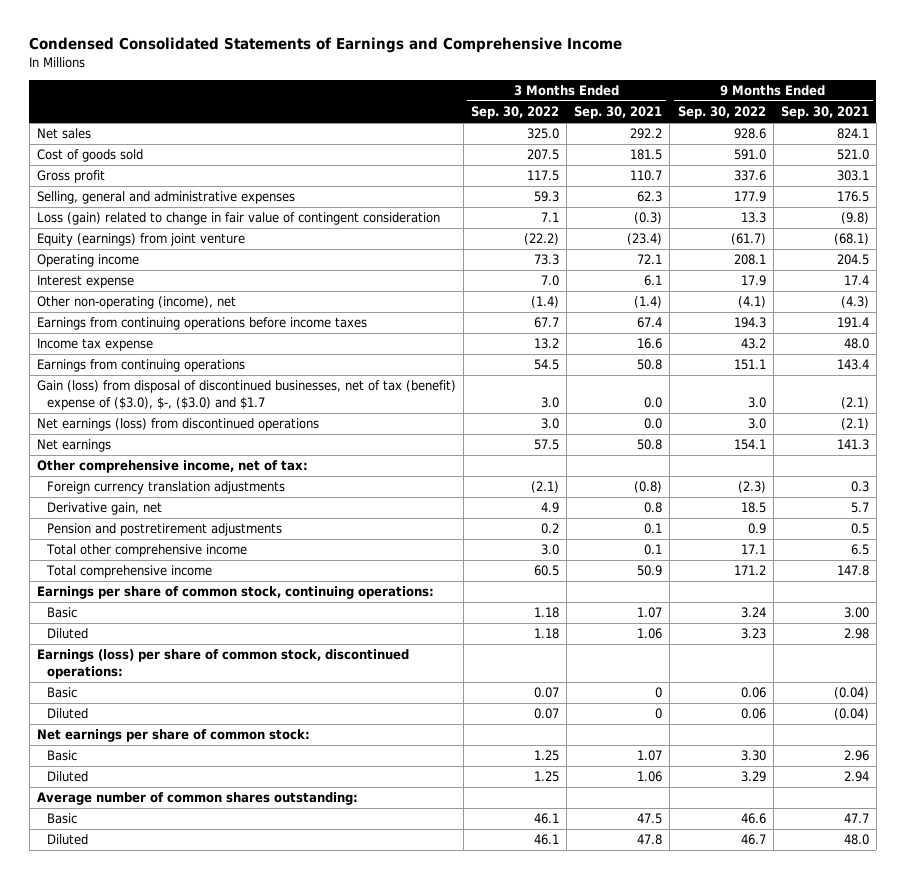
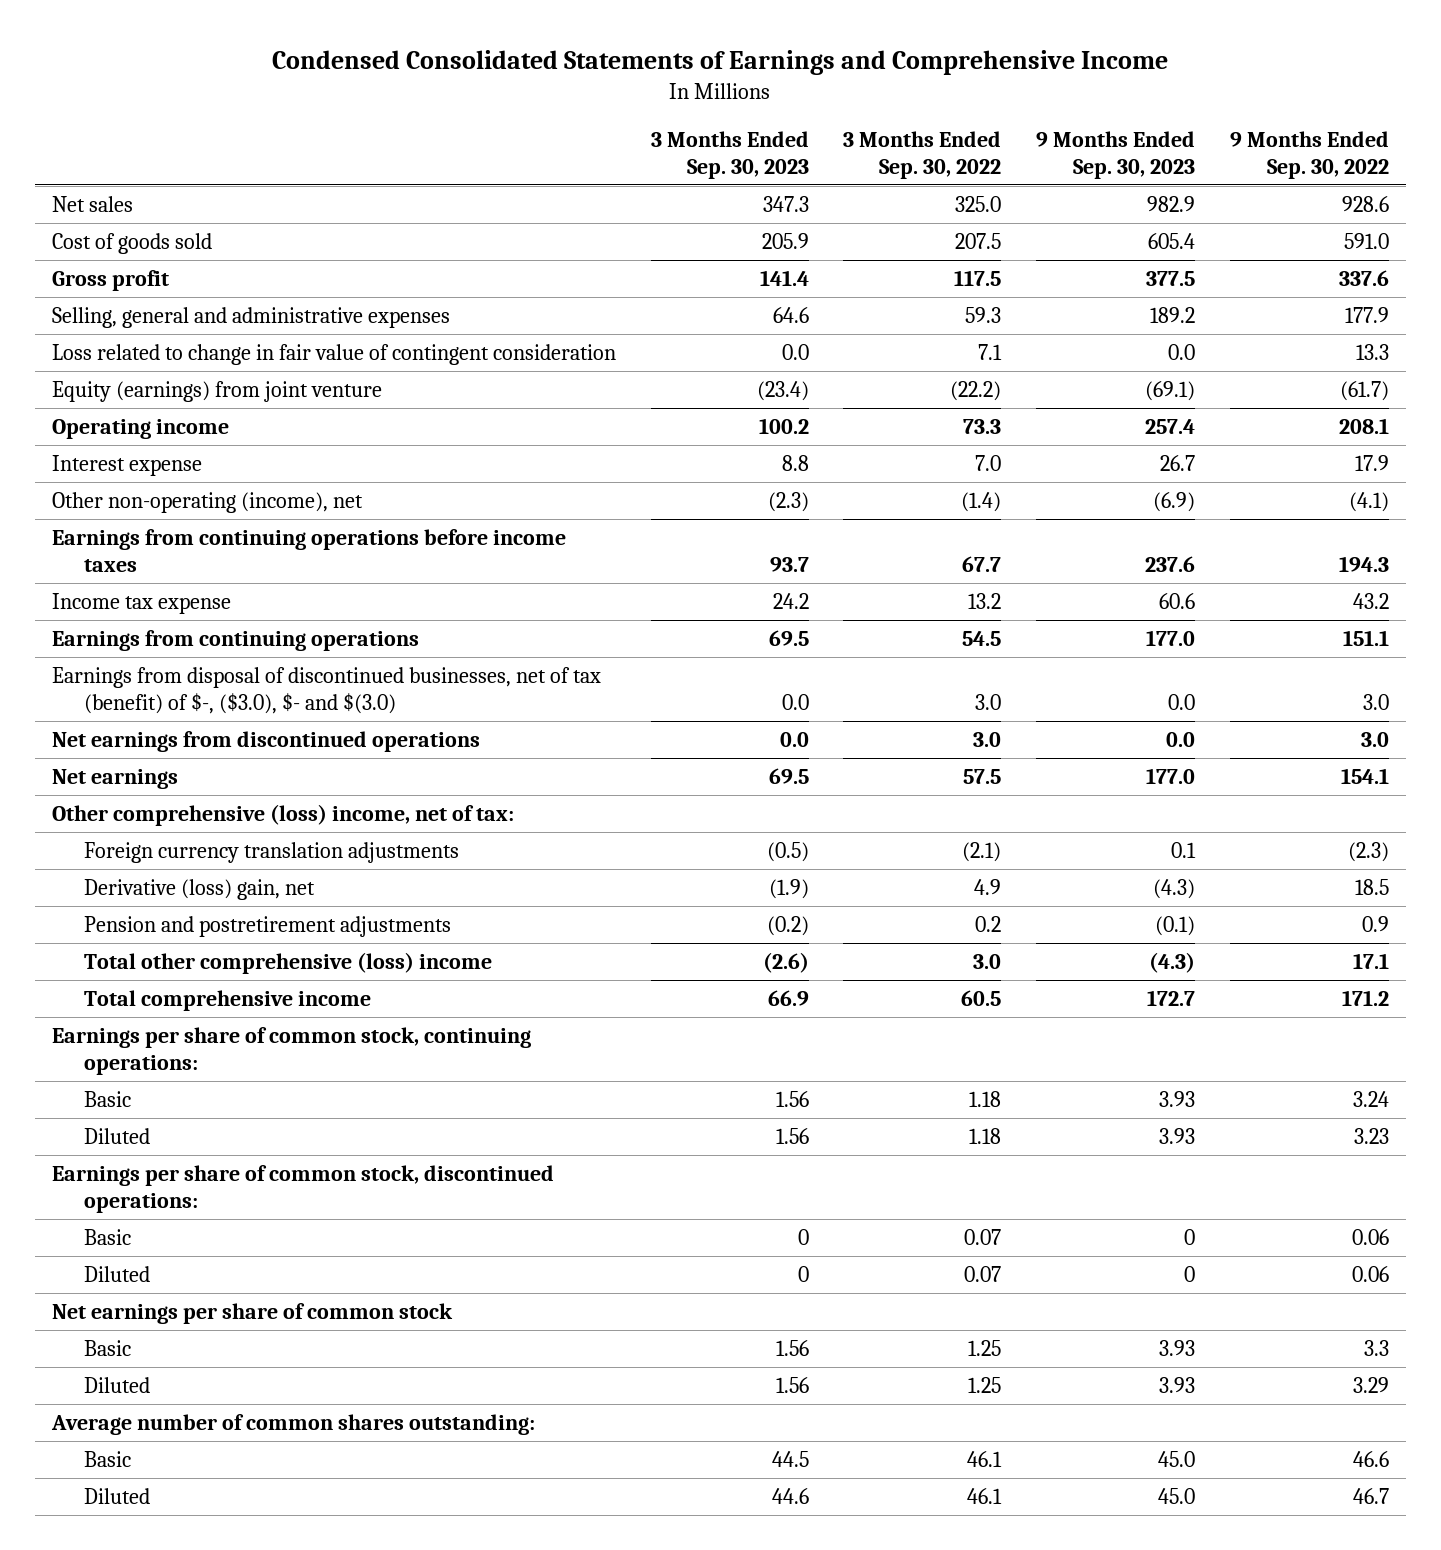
- | 3 Months Ended Sep. 30, 2022 | 3 Months Ended Sep. 30, 2021 | 9 Months Ended Sep. 30, 2022 | 9 Months Ended Sep. 30, 2021
+ | 3 Months Ended Sep. 30, 2023 | 3 Months Ended Sep. 30, 2022 | 9 Months Ended Sep. 30, 2023 | 9 Months Ended Sep. 30, 2022
- Loss (gain) related to change in fair value of contingent consideration | 7.1 | (0.3) | 13.3 | (9.8)
+ Loss related to change in fair value of contingent consideration | 0.0 | 7.1 | 0.0 | 13.3
- Gain (loss) from disposal of discontinued businesses, net of tax (benefit) expense of ($3.0), $-, ($3.0) and $1.7 | 3.0 | 0.0 | 3.0 | (2.1)
- Net earnings (loss) from discontinued operations | 3.0 | 0.0 | 3.0 | (2.1)
+ Earnings from disposal of discontinued businesses, net of tax (benefit) of $-, ($3.0), $- and $(3.0) | 0.0 | 3.0 | 0.0 | 3.0
+ Net earnings from discontinued operations | 0.0 | 3.0 | 0.0 | 3.0
- Other comprehensive income, net of tax:
+ Other comprehensive (loss) income, net of tax:
- Derivative gain, net | 4.9 | 0.8 | 18.5 | 5.7
+ Derivative (loss) gain, net | (1.9) | 4.9 | (4.3) | 18.5
- Total other comprehensive income | 3.0 | 0.1 | 17.1 | 6.5
+ Total other comprehensive (loss) income | (2.6) | 3.0 | (4.3) | 17.1
- Earnings (loss) per share of common stock, discontinued operations:
+ Earnings per share of common stock, discontinued operations:
- Net earnings per share of common stock:
- Basic | 1.25 | 1.07 | 3.30 | 2.96
+ Net earnings per share of common stock
+ Basic | 1.56 | 1.25 | 3.93 | 3.3

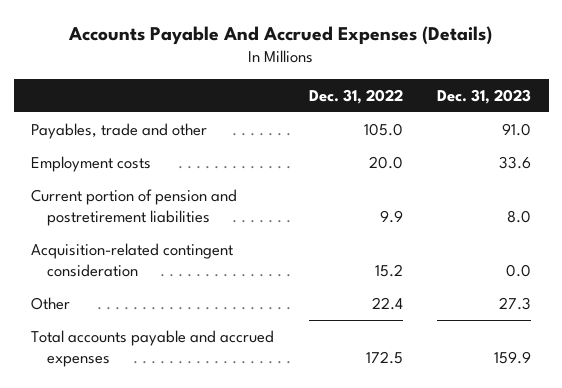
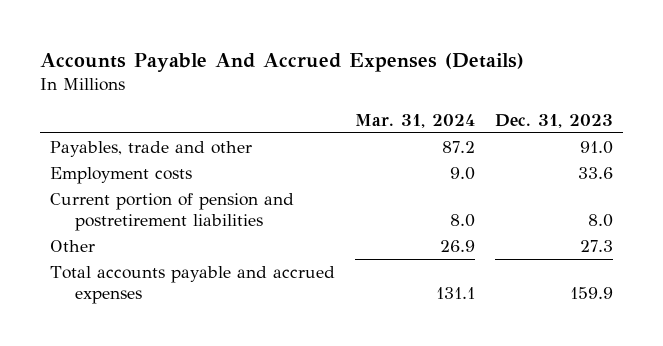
- | Dec. 31, 2022 | Dec. 31, 2023
+ | Mar. 31, 2024 | Dec. 31, 2023
- Acquisition-related contingent consideration | 15.2 | 0.0

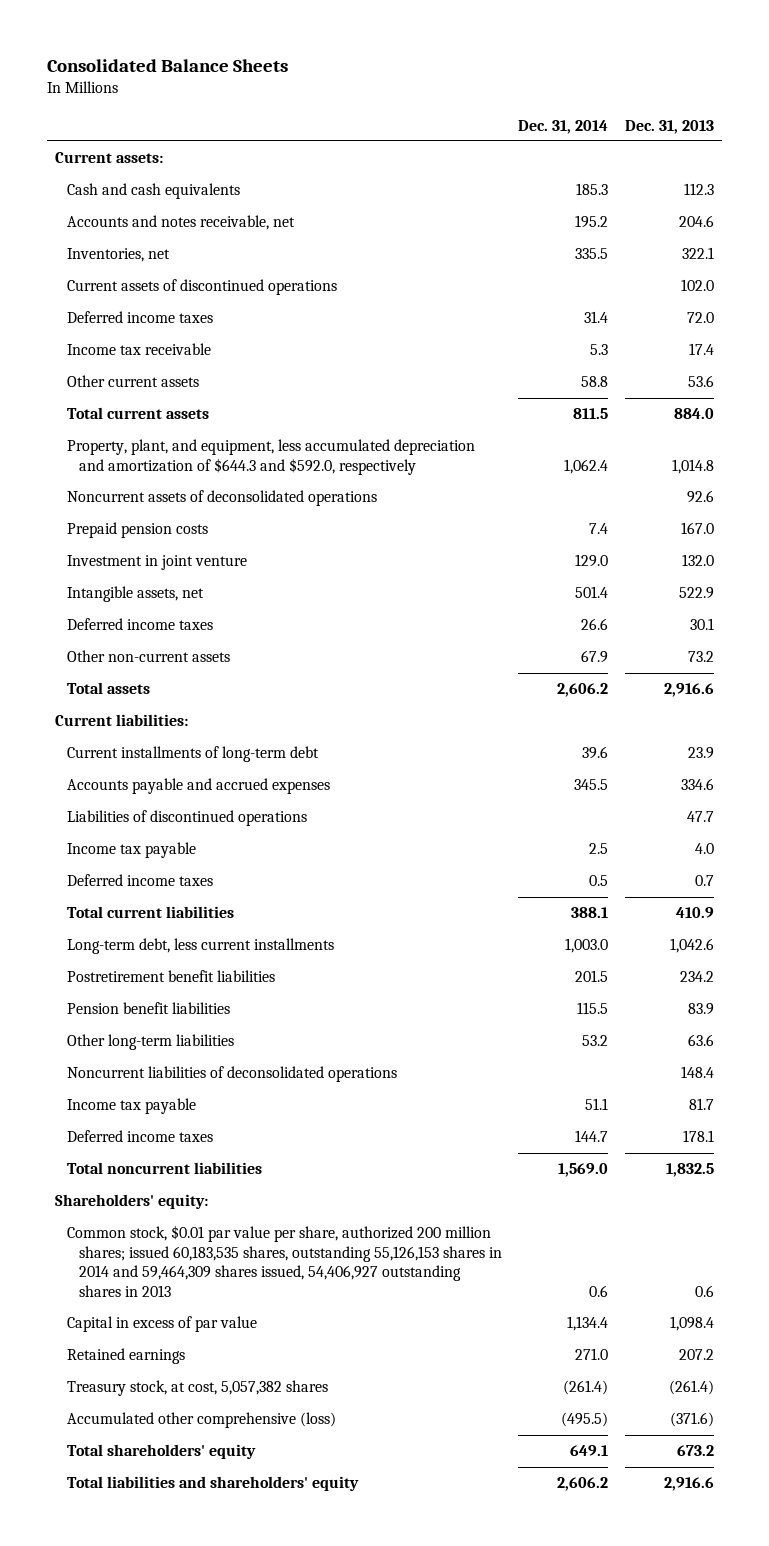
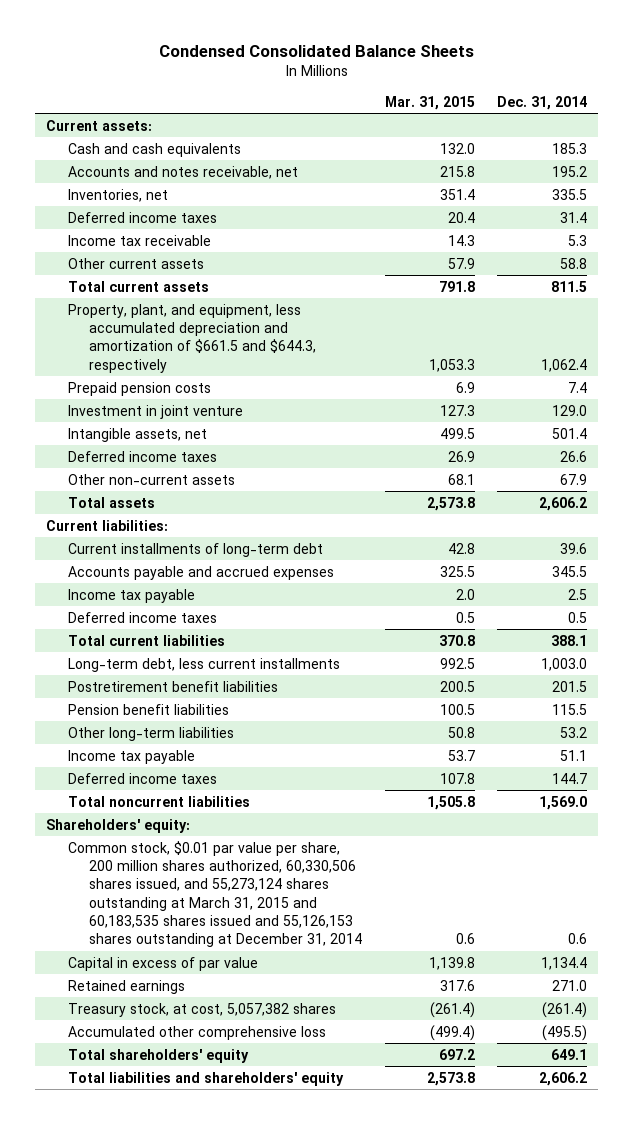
- Consolidated Balance Sheets
+ Condensed Consolidated Balance Sheets
- | Dec. 31, 2014 | Dec. 31, 2013
+ | Mar. 31, 2015 | Dec. 31, 2014
- Current assets of discontinued operations | | 102.0
- Property, plant, and equipment, less accumulated depreciation and amortization of $644.3 and $592.0, respectively | 1,062.4 | 1,014.8
- Noncurrent assets of deconsolidated operations | | 92.6
+ Property, plant, and equipment, less accumulated depreciation and amortization of $661.5 and $644.3, respectively | 1,053.3 | 1,062.4
- Liabilities of discontinued operations | | 47.7
- Noncurrent liabilities of deconsolidated operations | | 148.4
- Common stock, $0.01 par value per share, authorized 200 million shares; issued 60,183,535 shares, outstanding 55,126,153 shares in 2014 and 59,464,309 shares issued, 54,406,927 outstanding shares in 2013 | 0.6 | 0.6
+ Common stock, $0.01 par value per share, 200 million shares authorized, 60,330,506 shares issued, and 55,273,124 shares outstanding at March 31, 2015 and 60,183,535 shares issued and 55,126,153 shares outstanding at December 31, 2014 | 0.6 | 0.6
- Accumulated other comprehensive (loss) | (495.5) | (371.6)
+ Accumulated other comprehensive loss | (499.4) | (495.5)

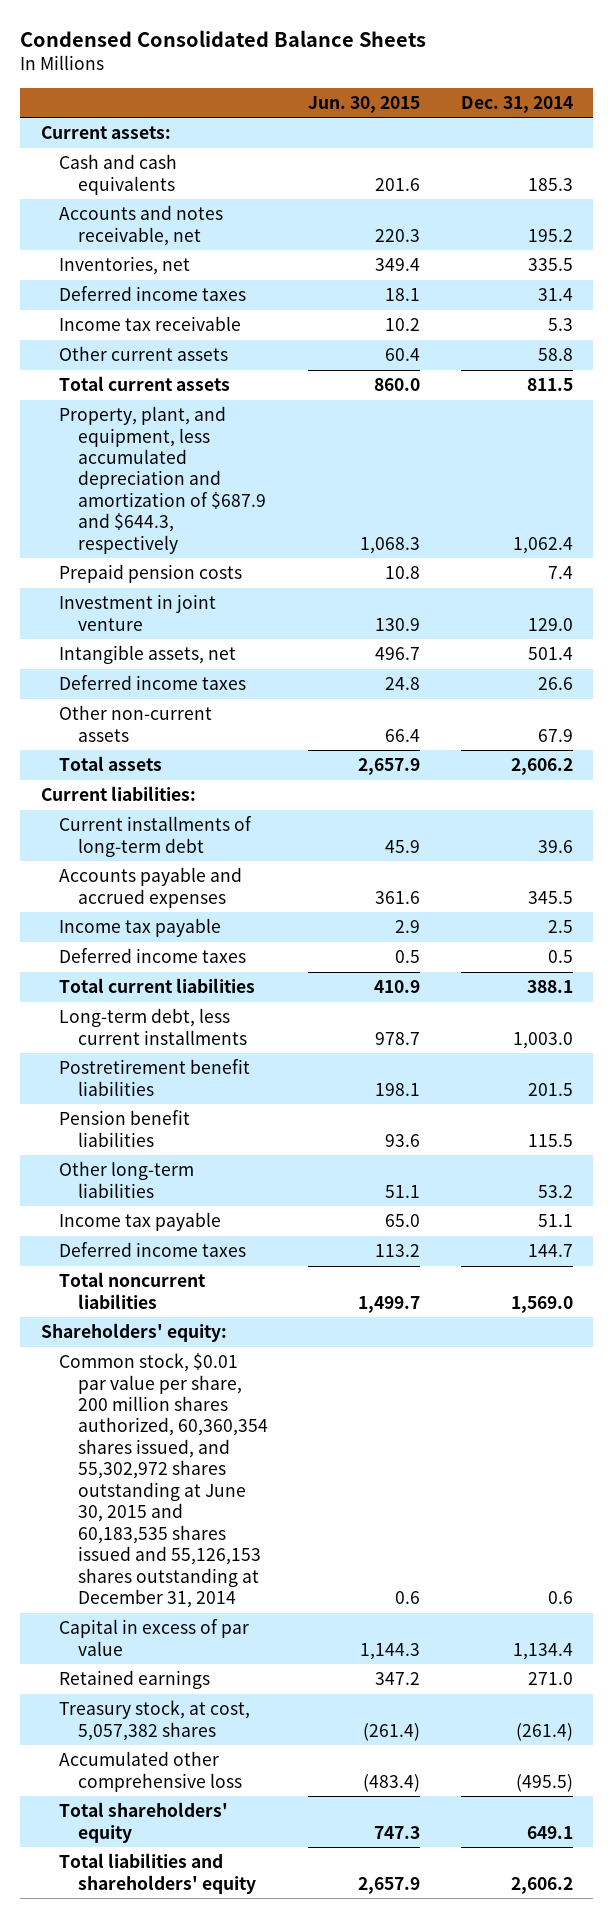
- | Mar. 31, 2015 | Dec. 31, 2014
+ | Jun. 30, 2015 | Dec. 31, 2014
- Property, plant, and equipment, less accumulated depreciation and amortization of $661.5 and $644.3, respectively | 1,053.3 | 1,062.4
+ Property, plant, and equipment, less accumulated depreciation and amortization of $687.9 and $644.3, respectively | 1,068.3 | 1,062.4
- Common stock, $0.01 par value per share, 200 million shares authorized, 60,330,506 shares issued, and 55,273,124 shares outstanding at March 31, 2015 and 60,183,535 shares issued and 55,126,153 shares outstanding at December 31, 2014 | 0.6 | 0.6
+ Common stock, $0.01 par value per share, 200 million shares authorized, 60,360,354 shares issued, and 55,302,972 shares outstanding at June 30, 2015 and 60,183,535 shares issued and 55,126,153 shares outstanding at December 31, 2014 | 0.6 | 0.6

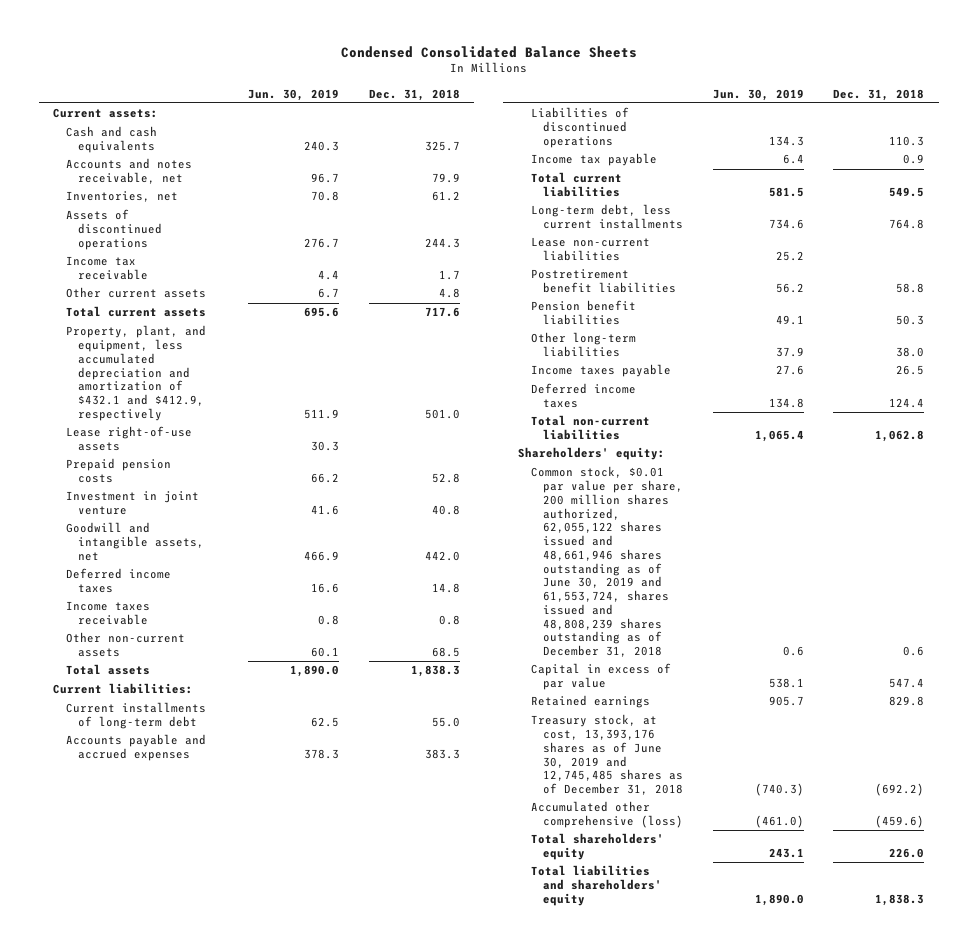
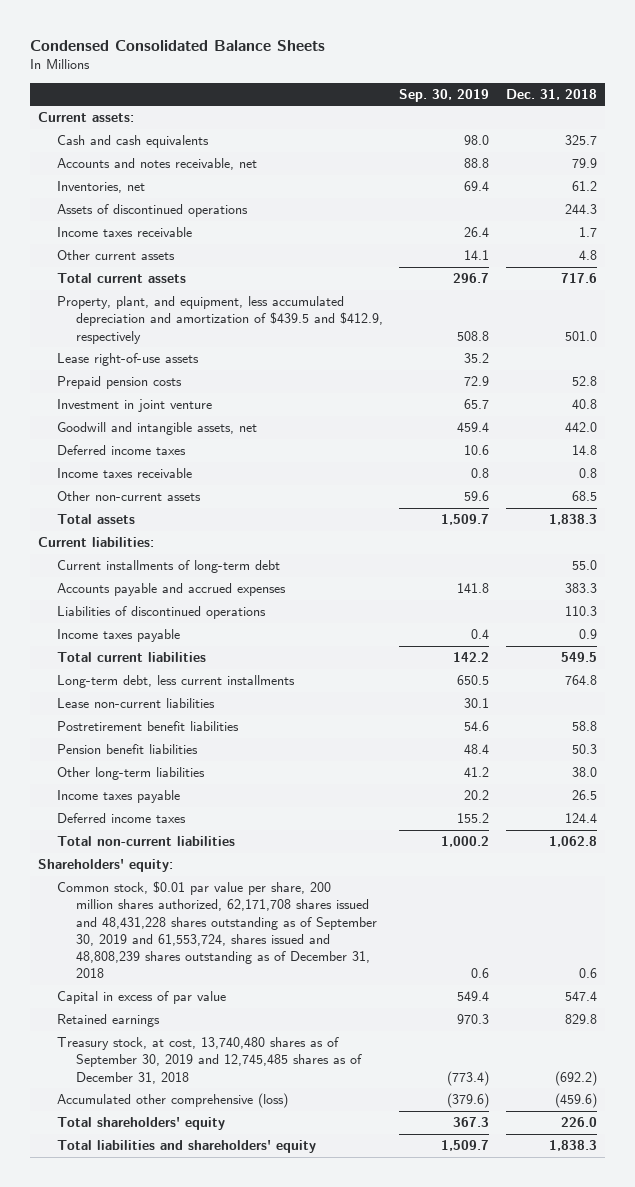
- | Jun. 30, 2019 | Dec. 31, 2018
+ | Sep. 30, 2019 | Dec. 31, 2018
- Income tax receivable | 4.4 | 1.7
+ Income taxes receivable | 26.4 | 1.7
- Property, plant, and equipment, less accumulated depreciation and amortization of $432.1 and $412.9, respectively | 511.9 | 501.0
+ Property, plant, and equipment, less accumulated depreciation and amortization of $439.5 and $412.9, respectively | 508.8 | 501.0
- Income tax payable | 6.4 | 0.9
+ Income taxes payable | 0.4 | 0.9
- Common stock, $0.01 par value per share, 200 million shares authorized, 62,055,122 shares issued and 48,661,946 shares outstanding as of June 30, 2019 and 61,553,724, shares issued and 48,808,239 shares outstanding as of December 31, 2018 | 0.6 | 0.6
+ Common stock, $0.01 par value per share, 200 million shares authorized, 62,171,708 shares issued and 48,431,228 shares outstanding as of September 30, 2019 and 61,553,724, shares issued and 48,808,239 shares outstanding as of December 31, 2018 | 0.6 | 0.6
- Treasury stock, at cost, 13,393,176 shares as of June 30, 2019 and 12,745,485 shares as of December 31, 2018 | (740.3) | (692.2)
+ Treasury stock, at cost, 13,740,480 shares as of September 30, 2019 and 12,745,485 shares as of December 31, 2018 | (773.4) | (692.2)

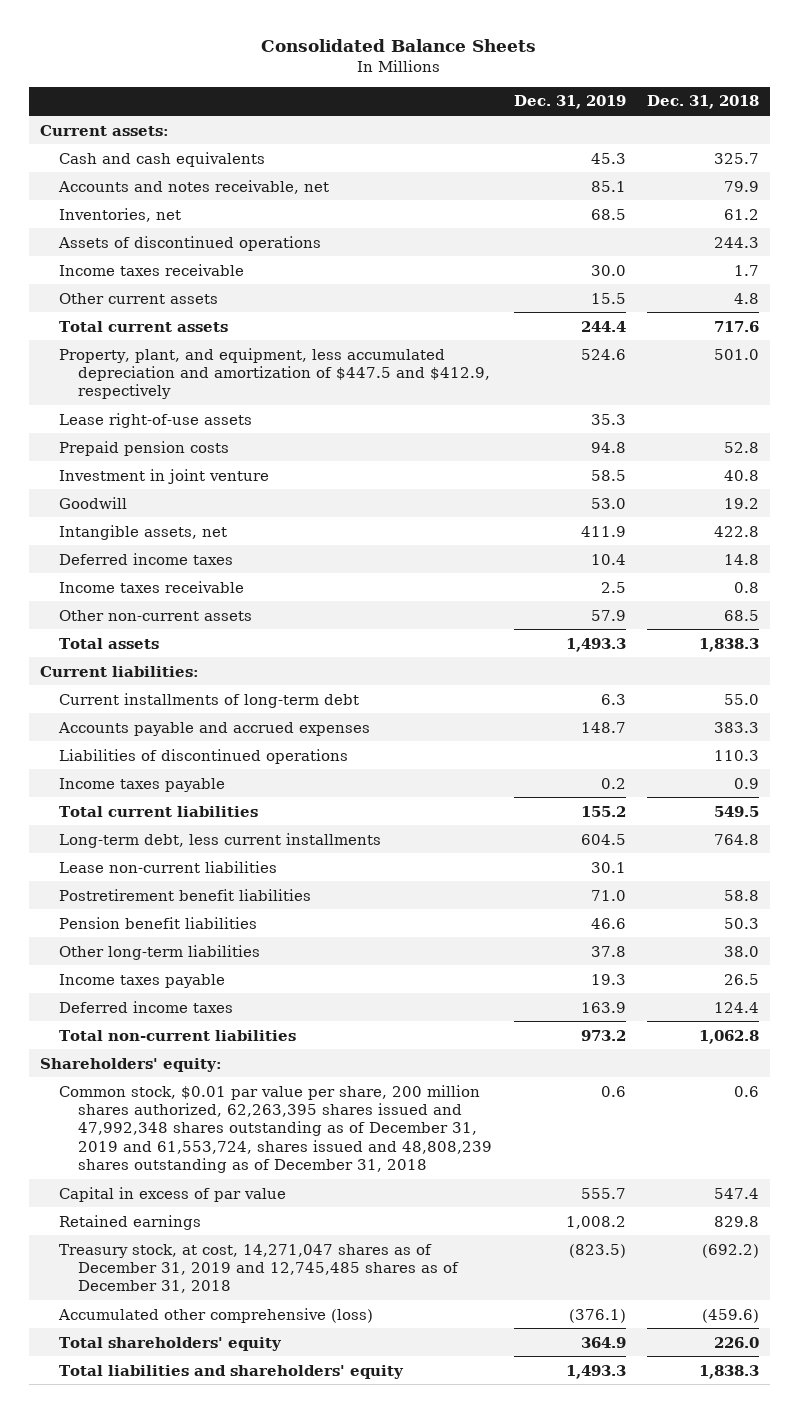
- Condensed Consolidated Balance Sheets
+ Consolidated Balance Sheets
- | Sep. 30, 2019 | Dec. 31, 2018
+ | Dec. 31, 2019 | Dec. 31, 2018
- Property, plant, and equipment, less accumulated depreciation and amortization of $439.5 and $412.9, respectively | 508.8 | 501.0
+ Property, plant, and equipment, less accumulated depreciation and amortization of $447.5 and $412.9, respectively | 524.6 | 501.0
- Goodwill and intangible assets, net | 459.4 | 442.0
+ Goodwill | 53.0 | 19.2
+ Intangible assets, net | 411.9 | 422.8
- Common stock, $0.01 par value per share, 200 million shares authorized, 62,171,708 shares issued and 48,431,228 shares outstanding as of September 30, 2019 and 61,553,724, shares issued and 48,808,239 shares outstanding as of December 31, 2018 | 0.6 | 0.6
+ Common stock, $0.01 par value per share, 200 million shares authorized, 62,263,395 shares issued and 47,992,348 shares outstanding as of December 31, 2019 and 61,553,724, shares issued and 48,808,239 shares outstanding as of December 31, 2018 | 0.6 | 0.6
- Treasury stock, at cost, 13,740,480 shares as of September 30, 2019 and 12,745,485 shares as of December 31, 2018 | (773.4) | (692.2)
+ Treasury stock, at cost, 14,271,047 shares as of December 31, 2019 and 12,745,485 shares as of December 31, 2018 | (823.5) | (692.2)

